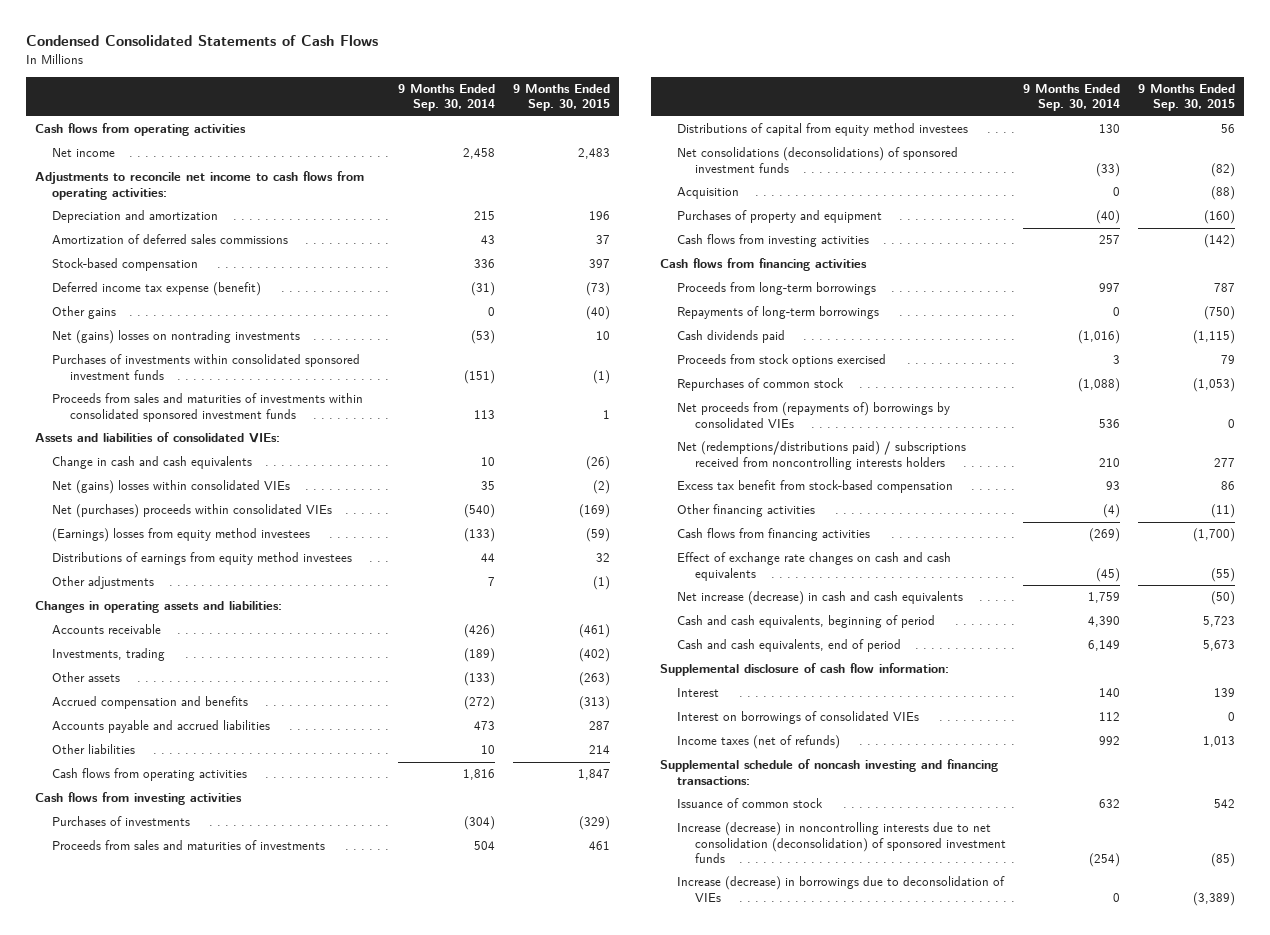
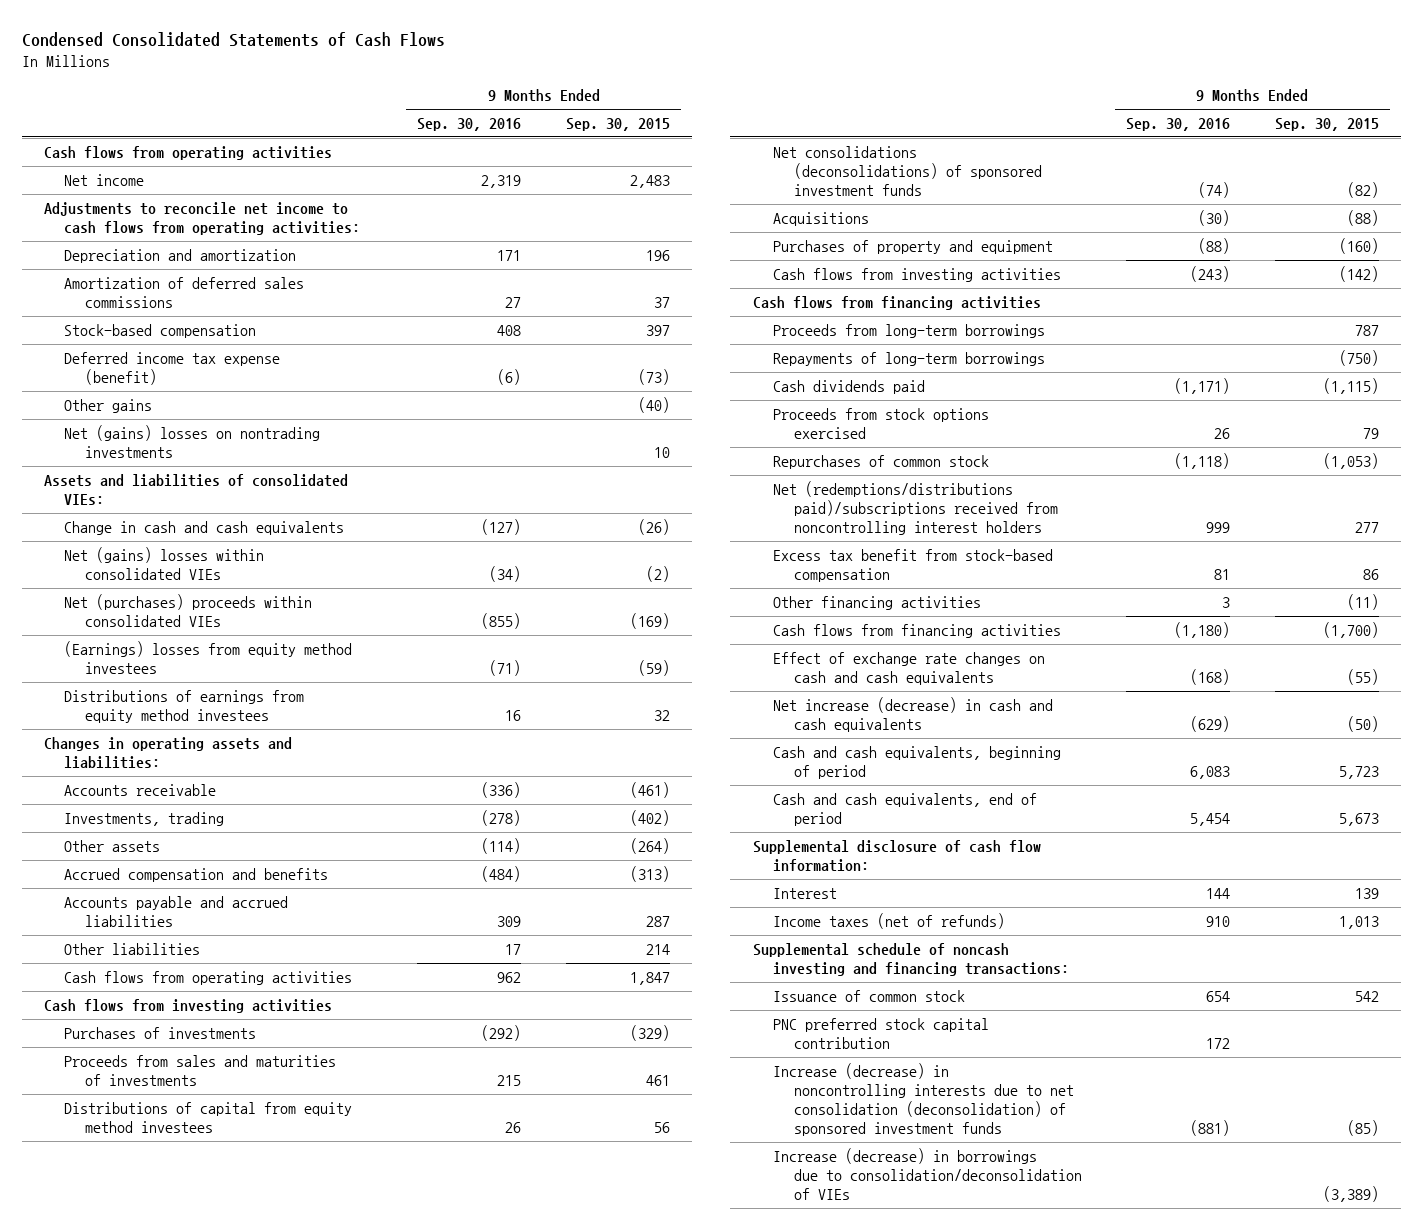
- | 9 Months Ended Sep. 30, 2014 | 9 Months Ended Sep. 30, 2015
+ | 9 Months Ended Sep. 30, 2016 | 9 Months Ended Sep. 30, 2015
- Purchases of investments within consolidated sponsored investment funds | (151) | (1)
- Proceeds from sales and maturities of investments within consolidated sponsored investment funds | 113 | 1
- Other adjustments | 7 | (1)
- Other assets | (133) | (263)
+ Other assets | (114) | (264)
- Acquisition | 0 | (88)
+ Acquisitions | (30) | (88)
- Net proceeds from (repayments of) borrowings by consolidated VIEs | 536 | 0
- Net (redemptions/distributions paid) / subscriptions received from noncontrolling interests holders | 210 | 277
+ Net (redemptions/distributions paid)/subscriptions received from noncontrolling interest holders | 999 | 277
- Interest on borrowings of consolidated VIEs | 112 | 0
+ PNC preferred stock capital contribution | 172 |
- Increase (decrease) in borrowings due to deconsolidation of VIEs | 0 | (3,389)
+ Increase (decrease) in borrowings due to consolidation/deconsolidation of VIEs | | (3,389)

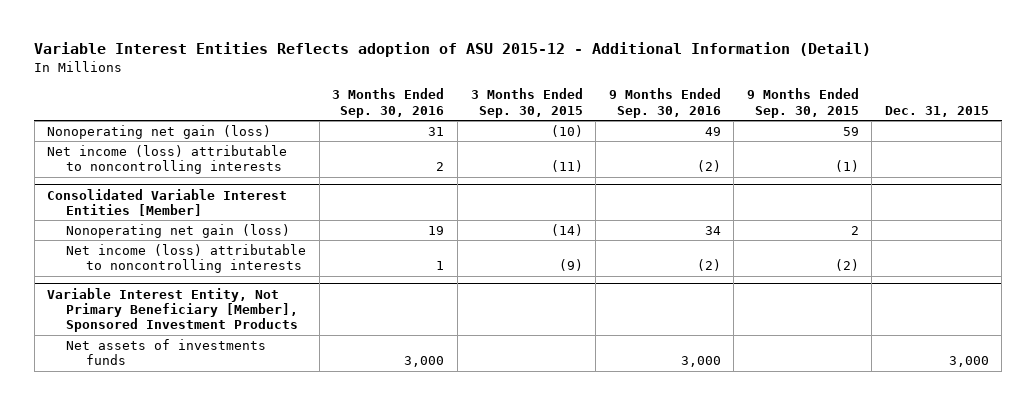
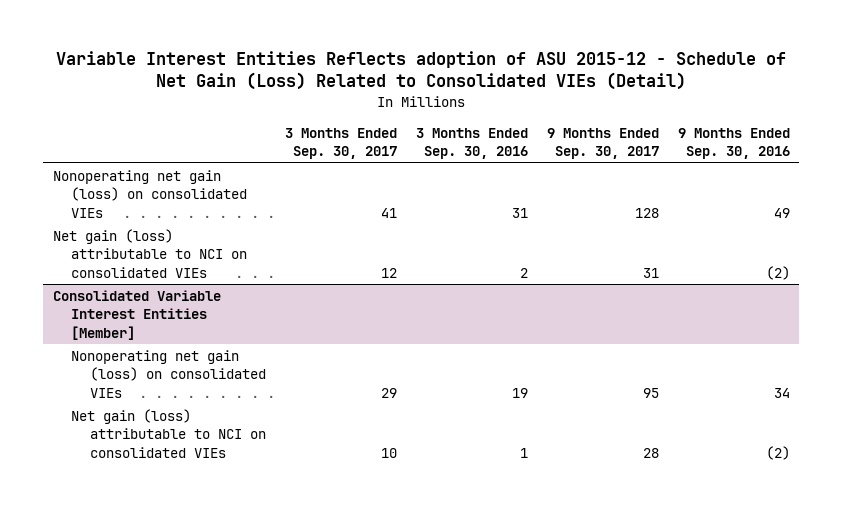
- Variable Interest Entities Reflects adoption of ASU 2015-12 - Additional Information (Detail)
+ Variable Interest Entities Reflects adoption of ASU 2015-12 - Schedule of Net Gain (Loss) Related to Consolidated VIEs (Detail)
- | 3 Months Ended Sep. 30, 2016 | 3 Months Ended Sep. 30, 2015 | 9 Months Ended Sep. 30, 2016 | 9 Months Ended Sep. 30, 2015 | Dec. 31, 2015
+ | 3 Months Ended Sep. 30, 2017 | 3 Months Ended Sep. 30, 2016 | 9 Months Ended Sep. 30, 2017 | 9 Months Ended Sep. 30, 2016
- Nonoperating net gain (loss) | 31 | (10) | 49 | 59 |
- Net income (loss) attributable to noncontrolling interests | 2 | (11) | (2) | (1) |
+ Nonoperating net gain (loss) on consolidated VIEs | 41 | 31 | 128 | 49
+ Net gain (loss) attributable to NCI on consolidated VIEs | 12 | 2 | 31 | (2)
@ Consolidated Variable Interest Entities [Member]
- Nonoperating net gain (loss) | 19 | (14) | 34 | 2 |
- Net income (loss) attributable to noncontrolling interests | 1 | (9) | (2) | (2) |
- Variable Interest Entity, Not Primary Beneficiary [Member], Sponsored Investment Products
- Net assets of investments funds | 3,000 | | 3,000 | | 3,000
@ Consolidated Variable Interest Entities [Member]
+ Nonoperating net gain (loss) on consolidated VIEs | 29 | 19 | 95 | 34
+ Net gain (loss) attributable to NCI on consolidated VIEs | 10 | 1 | 28 | (2)

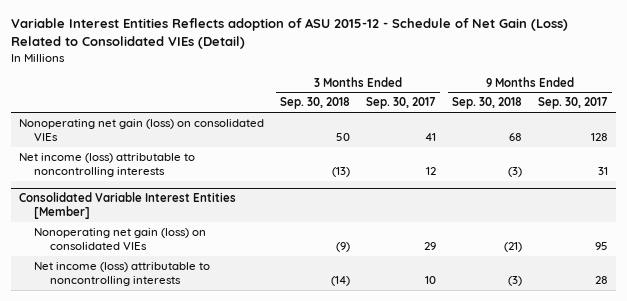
- | 3 Months Ended Sep. 30, 2017 | 3 Months Ended Sep. 30, 2016 | 9 Months Ended Sep. 30, 2017 | 9 Months Ended Sep. 30, 2016
+ | 3 Months Ended Sep. 30, 2018 | 3 Months Ended Sep. 30, 2017 | 9 Months Ended Sep. 30, 2018 | 9 Months Ended Sep. 30, 2017
- Net gain (loss) attributable to NCI on consolidated VIEs | 12 | 2 | 31 | (2)
+ Net income (loss) attributable to noncontrolling interests | (13) | 12 | (3) | 31
@ Consolidated Variable Interest Entities [Member]
- Net gain (loss) attributable to NCI on consolidated VIEs | 10 | 1 | 28 | (2)
+ Net income (loss) attributable to noncontrolling interests | (14) | 10 | (3) | 28

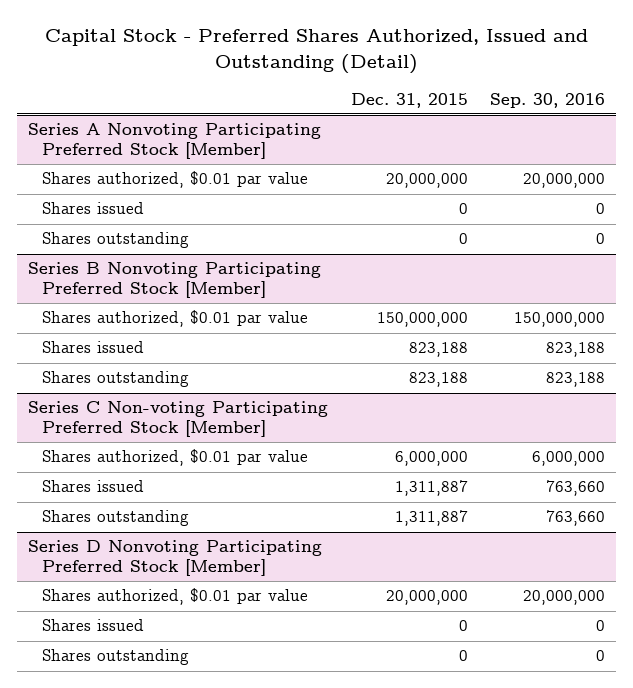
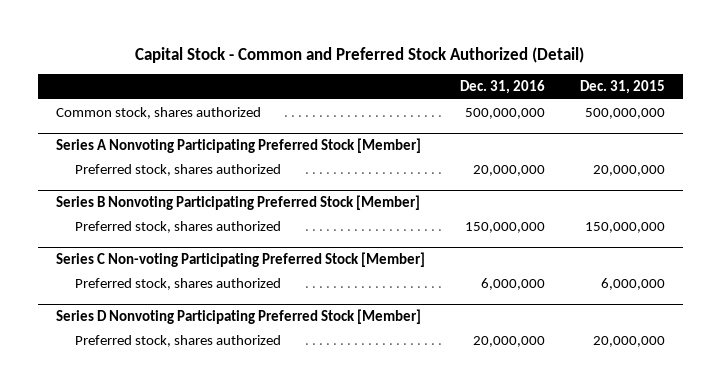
- Capital Stock - Preferred Shares Authorized, Issued and Outstanding (Detail)
+ Capital Stock - Common and Preferred Stock Authorized (Detail)
- | Dec. 31, 2015 | Sep. 30, 2016
+ | Dec. 31, 2016 | Dec. 31, 2015
+ Common stock, shares authorized | 500,000,000 | 500,000,000
@ Series A Nonvoting Participating Preferred Stock [Member]
- Shares authorized, $0.01 par value | 20,000,000 | 20,000,000
- Shares issued | 0 | 0
- Shares outstanding | 0 | 0
+ Preferred stock, shares authorized | 20,000,000 | 20,000,000
@ Series B Nonvoting Participating Preferred Stock [Member]
- Shares authorized, $0.01 par value | 150,000,000 | 150,000,000
- Shares issued | 823,188 | 823,188
- Shares outstanding | 823,188 | 823,188
+ Preferred stock, shares authorized | 150,000,000 | 150,000,000
@ Series C Non-voting Participating Preferred Stock [Member]
- Shares authorized, $0.01 par value | 6,000,000 | 6,000,000
- Shares issued | 1,311,887 | 763,660
- Shares outstanding | 1,311,887 | 763,660
+ Preferred stock, shares authorized | 6,000,000 | 6,000,000
@ Series D Nonvoting Participating Preferred Stock [Member]
- Shares authorized, $0.01 par value | 20,000,000 | 20,000,000
- Shares issued | 0 | 0
- Shares outstanding | 0 | 0
+ Preferred stock, shares authorized | 20,000,000 | 20,000,000

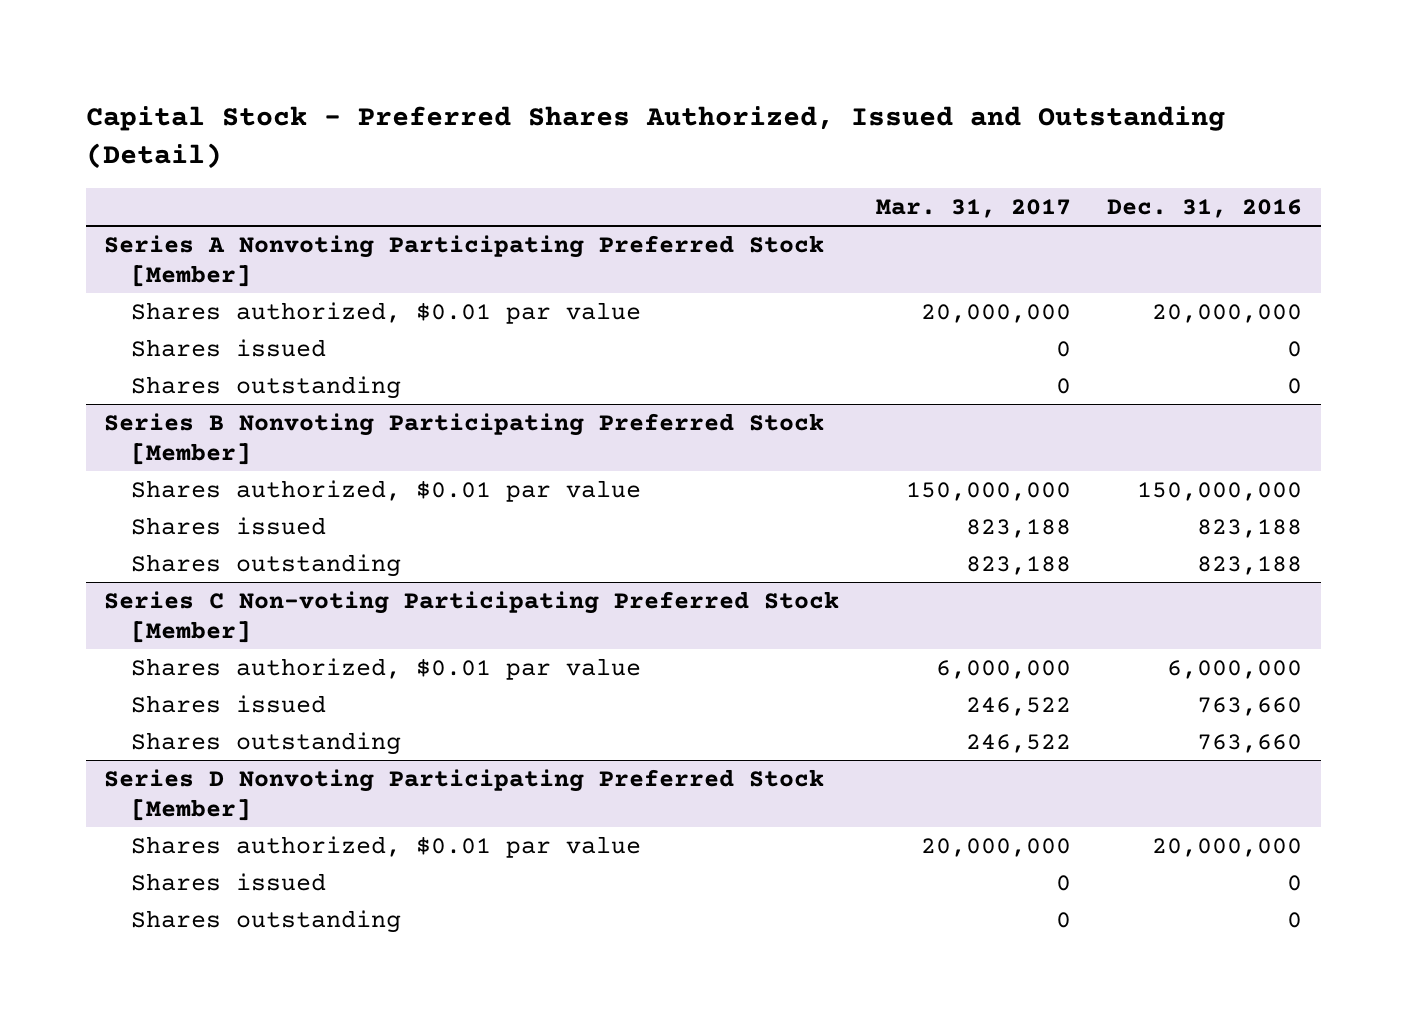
- Capital Stock - Common and Preferred Stock Authorized (Detail)
+ Capital Stock - Preferred Shares Authorized, Issued and Outstanding (Detail)
- | Dec. 31, 2016 | Dec. 31, 2015
+ | Mar. 31, 2017 | Dec. 31, 2016
- Common stock, shares authorized | 500,000,000 | 500,000,000
@ Series A Nonvoting Participating Preferred Stock [Member]
- Preferred stock, shares authorized | 20,000,000 | 20,000,000
+ Shares authorized, $0.01 par value | 20,000,000 | 20,000,000
+ Shares issued | 0 | 0
+ Shares outstanding | 0 | 0
@ Series B Nonvoting Participating Preferred Stock [Member]
- Preferred stock, shares authorized | 150,000,000 | 150,000,000
+ Shares authorized, $0.01 par value | 150,000,000 | 150,000,000
+ Shares issued | 823,188 | 823,188
+ Shares outstanding | 823,188 | 823,188
@ Series C Non-voting Participating Preferred Stock [Member]
- Preferred stock, shares authorized | 6,000,000 | 6,000,000
+ Shares authorized, $0.01 par value | 6,000,000 | 6,000,000
+ Shares issued | 246,522 | 763,660
+ Shares outstanding | 246,522 | 763,660
@ Series D Nonvoting Participating Preferred Stock [Member]
- Preferred stock, shares authorized | 20,000,000 | 20,000,000
+ Shares authorized, $0.01 par value | 20,000,000 | 20,000,000
+ Shares issued | 0 | 0
+ Shares outstanding | 0 | 0

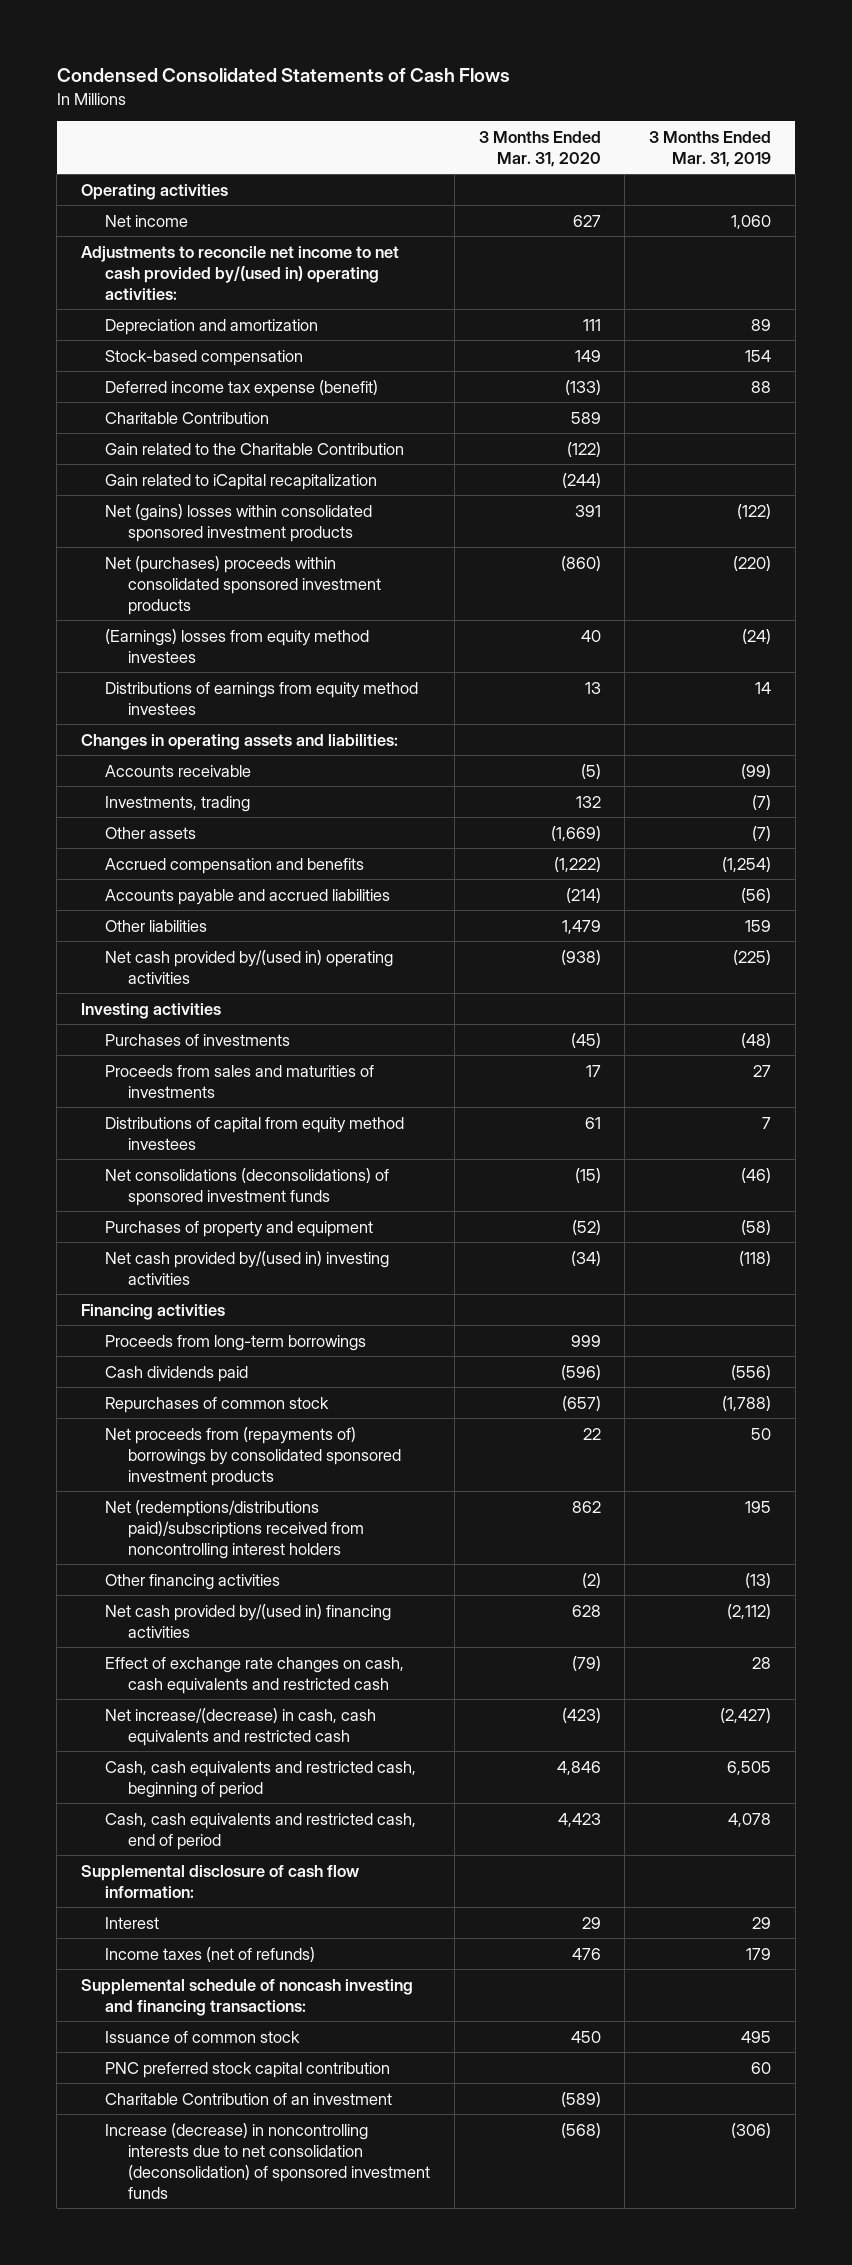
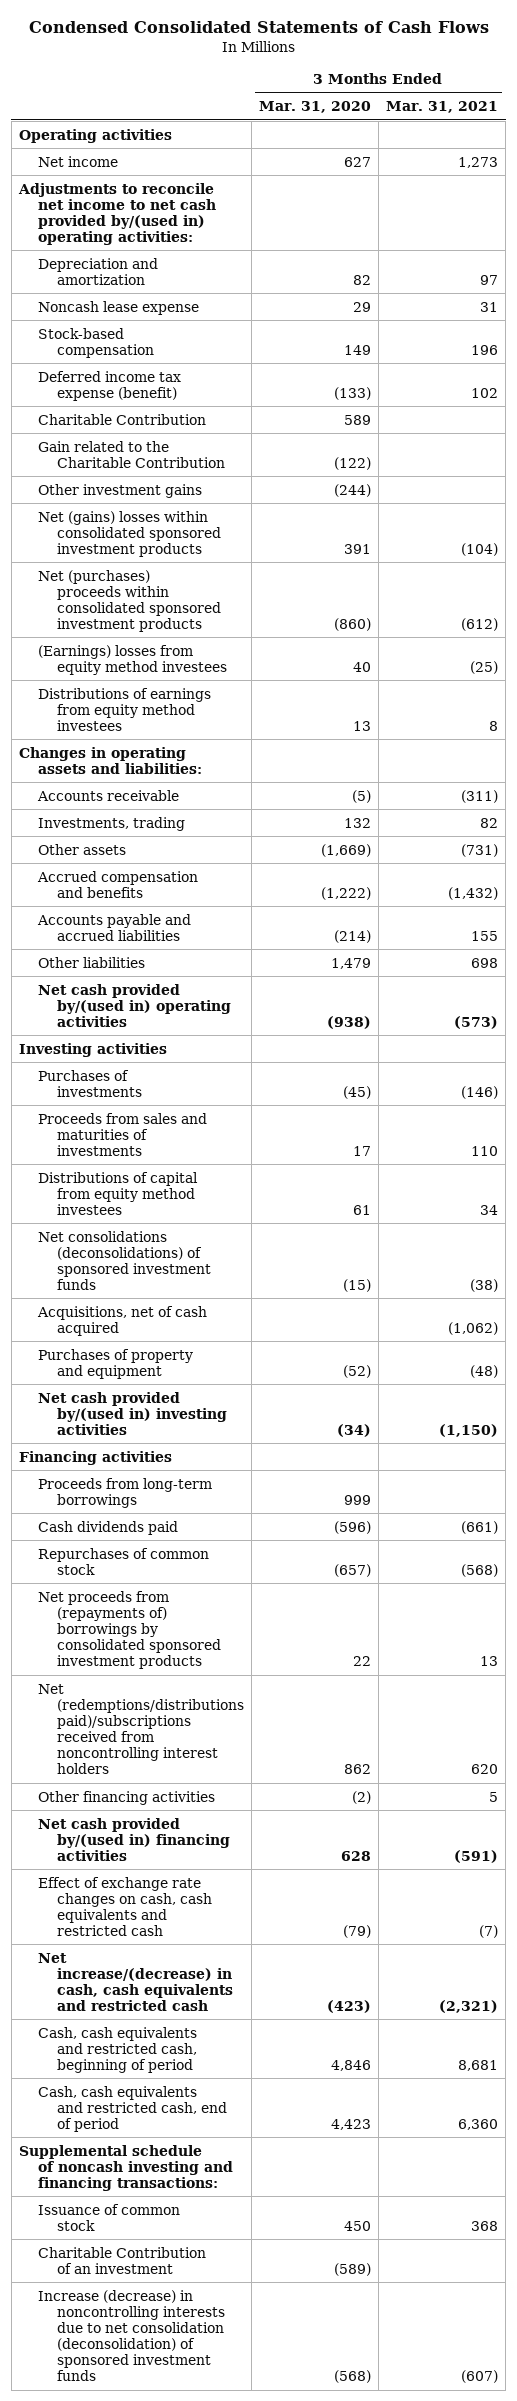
- | 3 Months Ended Mar. 31, 2020 | 3 Months Ended Mar. 31, 2019
+ | 3 Months Ended Mar. 31, 2020 | 3 Months Ended Mar. 31, 2021
- Depreciation and amortization | 111 | 89
+ Depreciation and amortization | 82 | 97
+ Noncash lease expense | 29 | 31
- Gain related to iCapital recapitalization | (244) |
+ Other investment gains | (244) |
+ Acquisitions, net of cash acquired | | (1,062)
- Supplemental disclosure of cash flow information:
- Interest | 29 | 29
- Income taxes (net of refunds) | 476 | 179
- PNC preferred stock capital contribution | | 60

